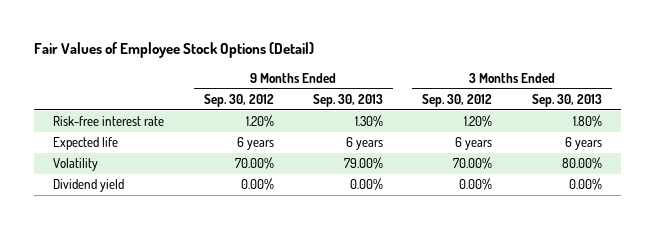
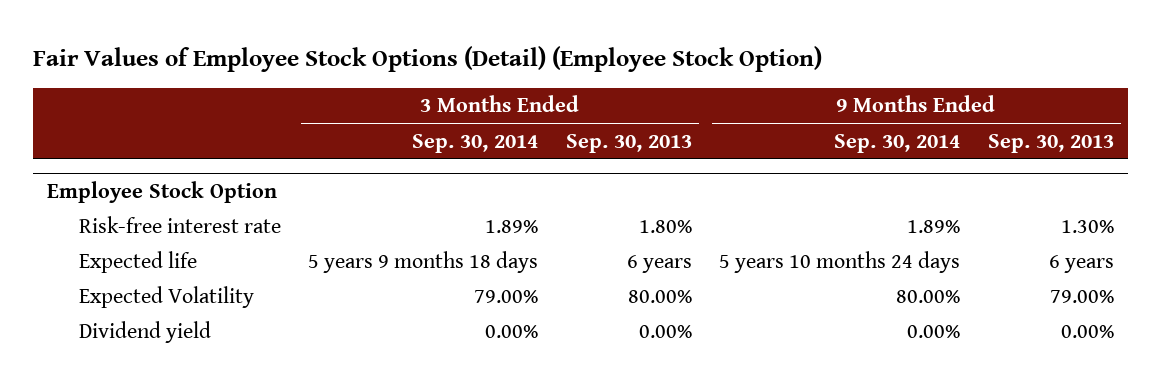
- Fair Values of Employee Stock Options (Detail)
+ Fair Values of Employee Stock Options (Detail) (Employee Stock Option)
- | 9 Months Ended Sep. 30, 2012 | 9 Months Ended Sep. 30, 2013 | 3 Months Ended Sep. 30, 2012 | 3 Months Ended Sep. 30, 2013
+ | 3 Months Ended Sep. 30, 2014 | 3 Months Ended Sep. 30, 2013 | 9 Months Ended Sep. 30, 2014 | 9 Months Ended Sep. 30, 2013
+ Employee Stock Option
- Volatility | 70.00% | 79.00% | 70.00% | 80.00%
+ Expected Volatility | 79.00% | 80.00% | 80.00% | 79.00%

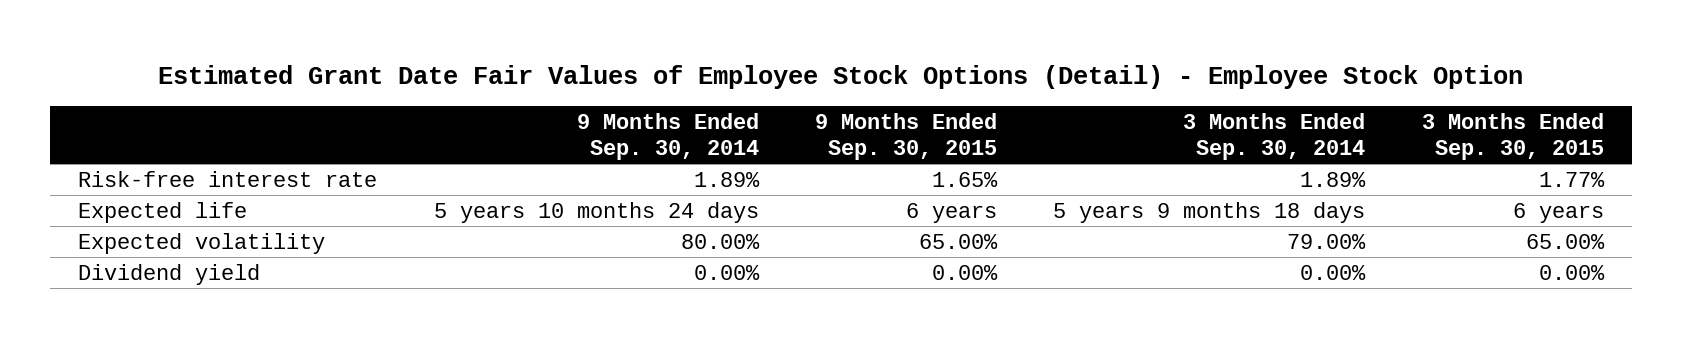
- Fair Values of Employee Stock Options (Detail) (Employee Stock Option)
+ Estimated Grant Date Fair Values of Employee Stock Options (Detail) - Employee Stock Option
- | 3 Months Ended Sep. 30, 2014 | 3 Months Ended Sep. 30, 2013 | 9 Months Ended Sep. 30, 2014 | 9 Months Ended Sep. 30, 2013
+ | 9 Months Ended Sep. 30, 2014 | 9 Months Ended Sep. 30, 2015 | 3 Months Ended Sep. 30, 2014 | 3 Months Ended Sep. 30, 2015
- Employee Stock Option
- Expected Volatility | 79.00% | 80.00% | 80.00% | 79.00%
+ Expected volatility | 80.00% | 65.00% | 79.00% | 65.00%

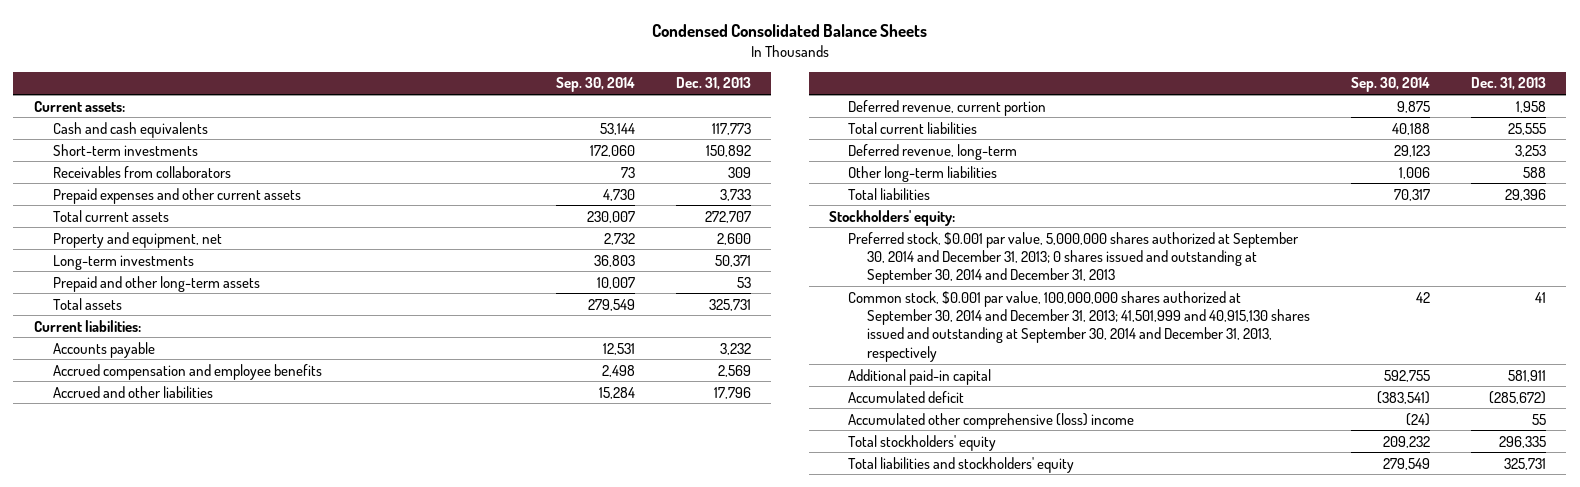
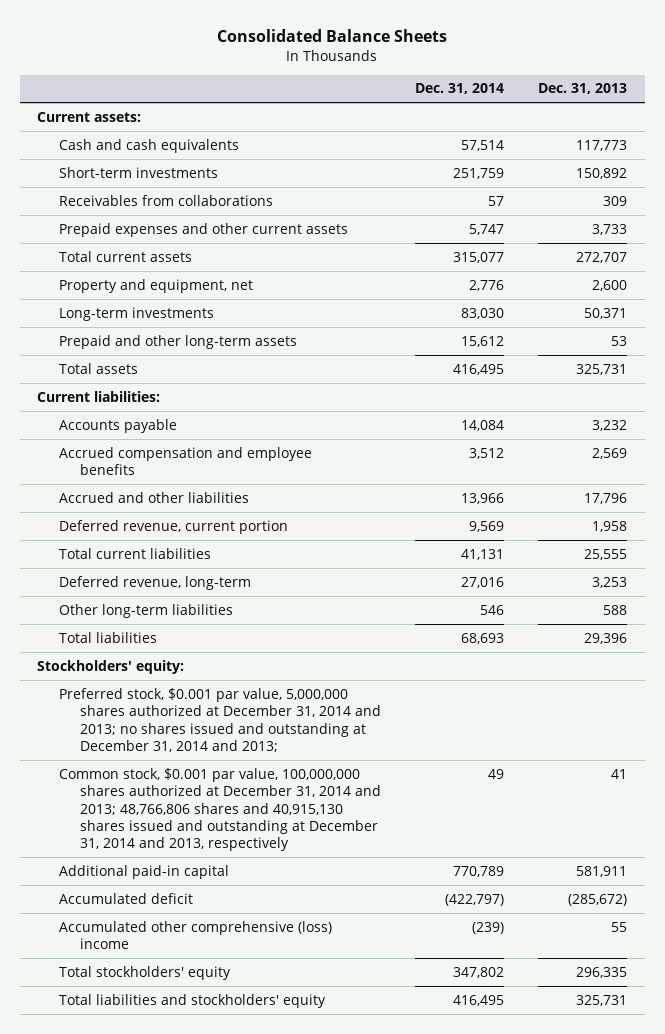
- Condensed Consolidated Balance Sheets
+ Consolidated Balance Sheets
- | Sep. 30, 2014 | Dec. 31, 2013
+ | Dec. 31, 2014 | Dec. 31, 2013
- Receivables from collaborators | 73 | 309
+ Receivables from collaborations | 57 | 309
- Preferred stock, $0.001 par value, 5,000,000 shares authorized at September 30, 2014 and December 31, 2013; 0 shares issued and outstanding at September 30, 2014 and December 31, 2013
- Common stock, $0.001 par value, 100,000,000 shares authorized at September 30, 2014 and December 31, 2013; 41,501,999 and 40,915,130 shares issued and outstanding at September 30, 2014 and December 31, 2013, respectively | 42 | 41
+ Preferred stock, $0.001 par value, 5,000,000 shares authorized at December 31, 2014 and 2013; no shares issued and outstanding at December 31, 2014 and 2013;
+ Common stock, $0.001 par value, 100,000,000 shares authorized at December 31, 2014 and 2013; 48,766,806 shares and 40,915,130 shares issued and outstanding at December 31, 2014 and 2013, respectively | 49 | 41

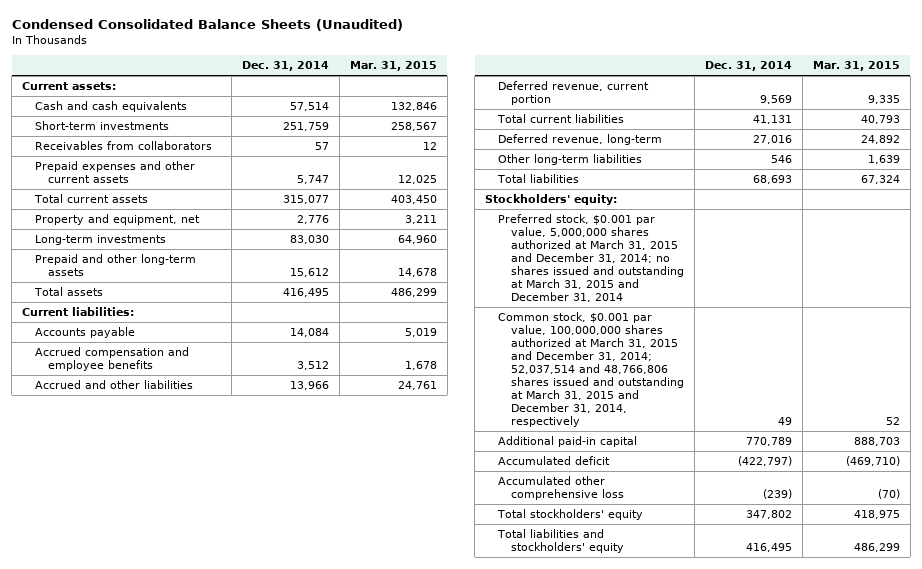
- Consolidated Balance Sheets
+ Condensed Consolidated Balance Sheets (Unaudited)
- | Dec. 31, 2014 | Dec. 31, 2013
+ | Dec. 31, 2014 | Mar. 31, 2015
- Receivables from collaborations | 57 | 309
+ Receivables from collaborators | 57 | 12
- Preferred stock, $0.001 par value, 5,000,000 shares authorized at December 31, 2014 and 2013; no shares issued and outstanding at December 31, 2014 and 2013;
- Common stock, $0.001 par value, 100,000,000 shares authorized at December 31, 2014 and 2013; 48,766,806 shares and 40,915,130 shares issued and outstanding at December 31, 2014 and 2013, respectively | 49 | 41
+ Preferred stock, $0.001 par value, 5,000,000 shares authorized at March 31, 2015 and December 31, 2014; no shares issued and outstanding at March 31, 2015 and December 31, 2014
+ Common stock, $0.001 par value, 100,000,000 shares authorized at March 31, 2015 and December 31, 2014; 52,037,514 and 48,766,806 shares issued and outstanding at March 31, 2015 and December 31, 2014, respectively | 49 | 52
- Accumulated other comprehensive (loss) income | (239) | 55
+ Accumulated other comprehensive loss | (239) | (70)

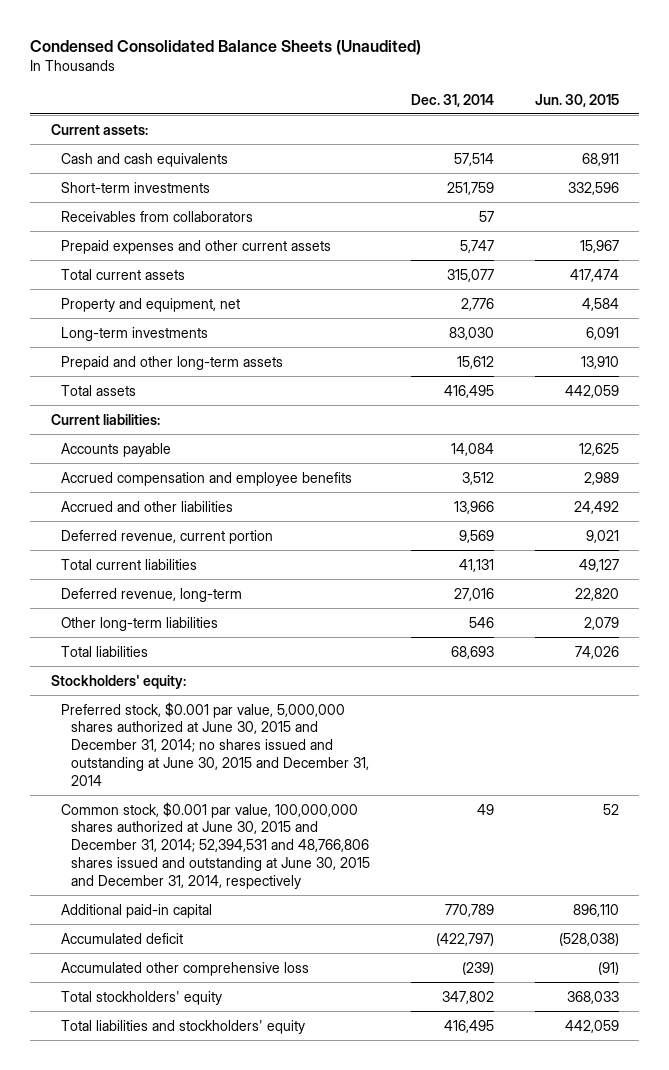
- | Dec. 31, 2014 | Mar. 31, 2015
+ | Dec. 31, 2014 | Jun. 30, 2015
- Preferred stock, $0.001 par value, 5,000,000 shares authorized at March 31, 2015 and December 31, 2014; no shares issued and outstanding at March 31, 2015 and December 31, 2014
- Common stock, $0.001 par value, 100,000,000 shares authorized at March 31, 2015 and December 31, 2014; 52,037,514 and 48,766,806 shares issued and outstanding at March 31, 2015 and December 31, 2014, respectively | 49 | 52
+ Preferred stock, $0.001 par value, 5,000,000 shares authorized at June 30, 2015 and December 31, 2014; no shares issued and outstanding at June 30, 2015 and December 31, 2014
+ Common stock, $0.001 par value, 100,000,000 shares authorized at June 30, 2015 and December 31, 2014; 52,394,531 and 48,766,806 shares issued and outstanding at June 30, 2015 and December 31, 2014, respectively | 49 | 52

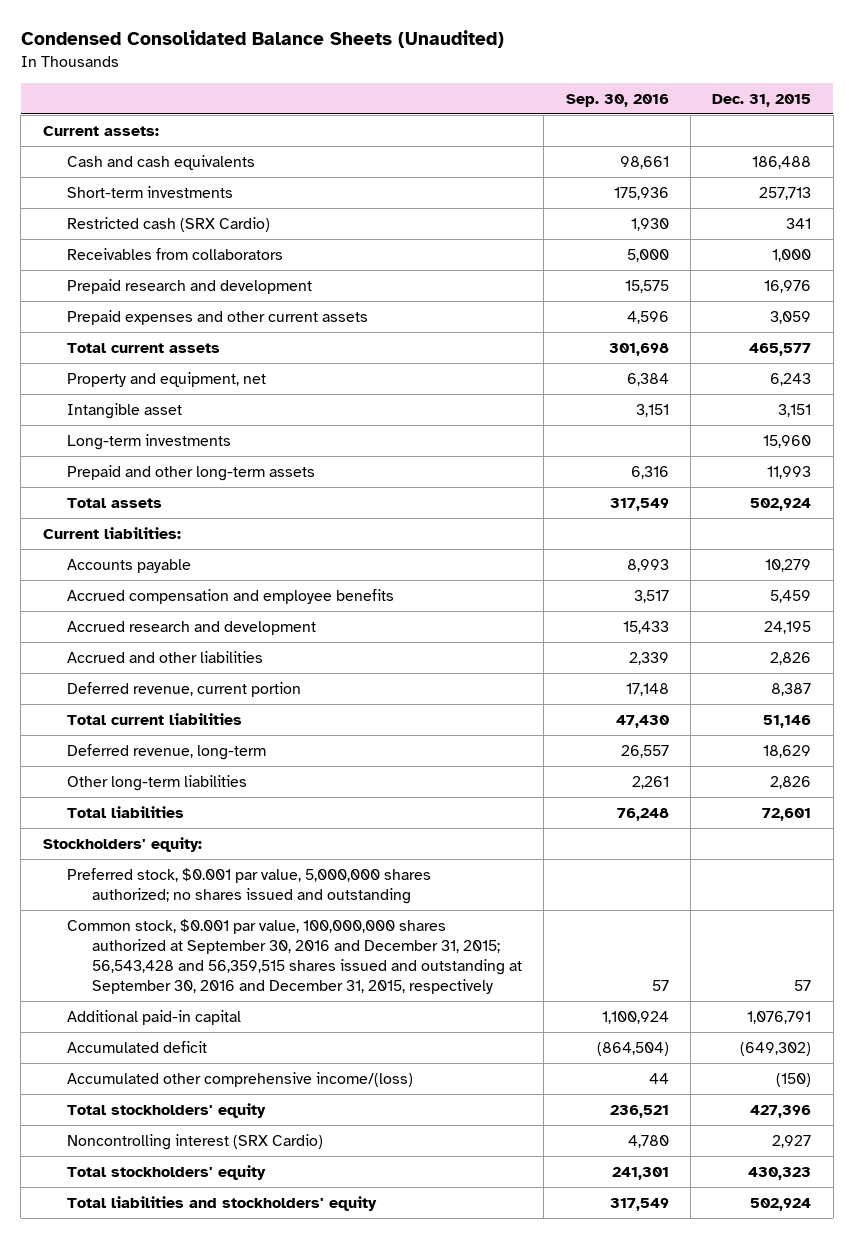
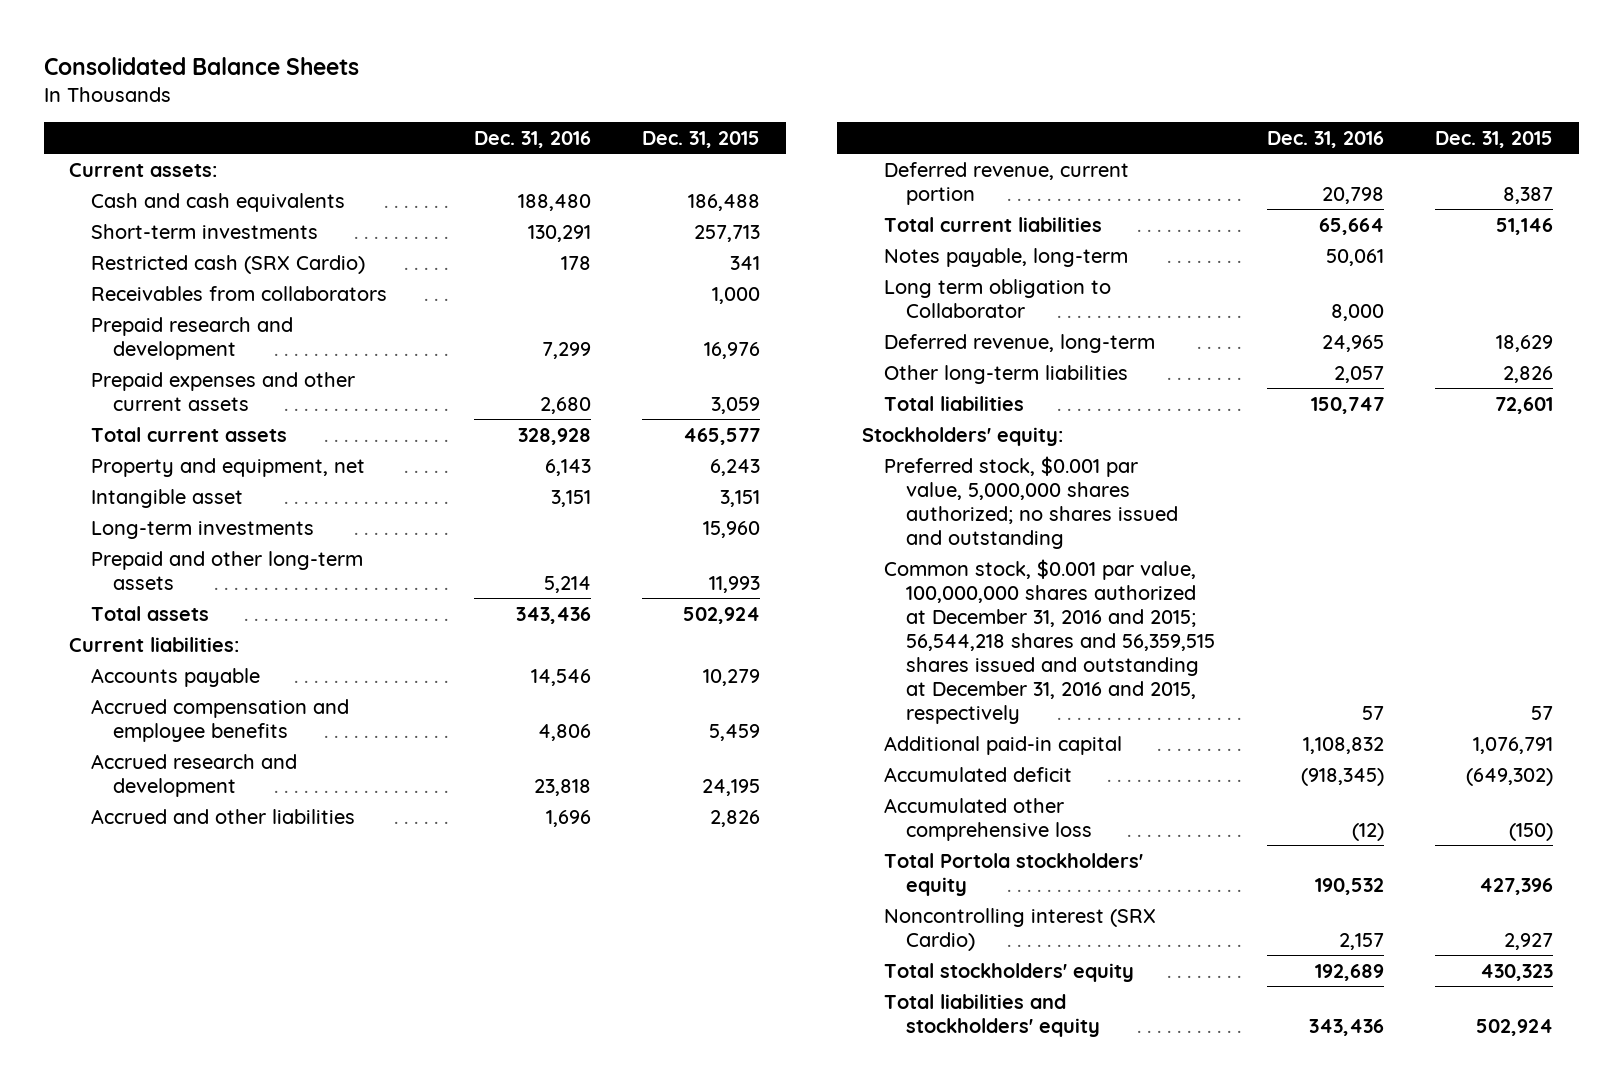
- Condensed Consolidated Balance Sheets (Unaudited)
+ Consolidated Balance Sheets
- | Sep. 30, 2016 | Dec. 31, 2015
+ | Dec. 31, 2016 | Dec. 31, 2015
+ Notes payable, long-term | 50,061 |
+ Long term obligation to Collaborator | 8,000 |
- Common stock, $0.001 par value, 100,000,000 shares authorized at September 30, 2016 and December 31, 2015; 56,543,428 and 56,359,515 shares issued and outstanding at September 30, 2016 and December 31, 2015, respectively | 57 | 57
+ Common stock, $0.001 par value, 100,000,000 shares authorized at December 31, 2016 and 2015; 56,544,218 shares and 56,359,515 shares issued and outstanding at December 31, 2016 and 2015, respectively | 57 | 57
- Accumulated other comprehensive income/(loss) | 44 | (150)
- Total stockholders' equity | 236,521 | 427,396
+ Accumulated other comprehensive loss | (12) | (150)
+ Total Portola stockholders' equity | 190,532 | 427,396

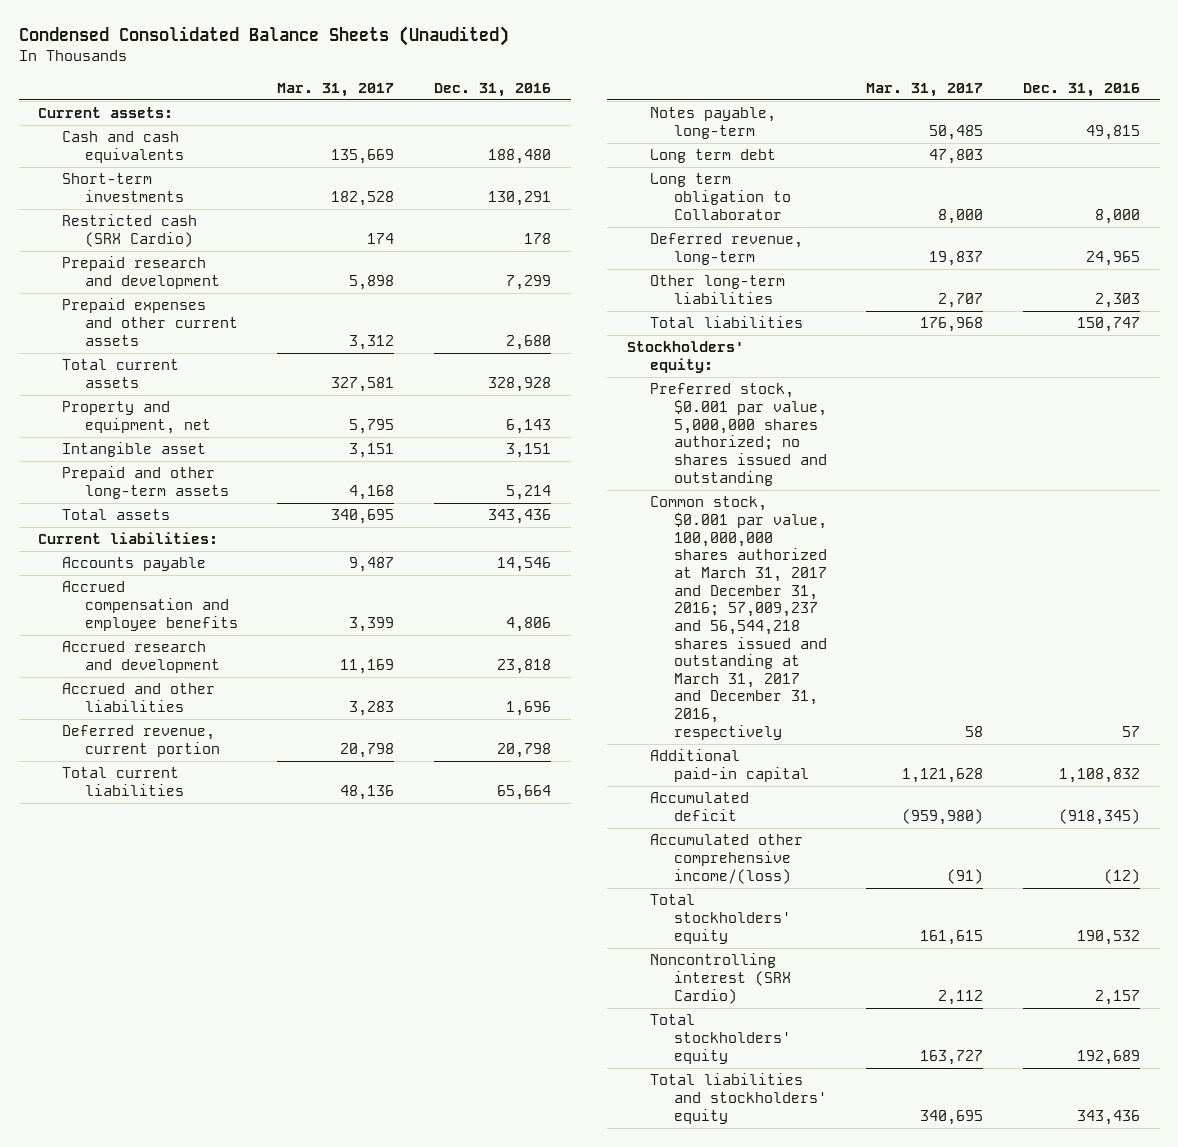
- Consolidated Balance Sheets
+ Condensed Consolidated Balance Sheets (Unaudited)
- | Dec. 31, 2016 | Dec. 31, 2015
+ | Mar. 31, 2017 | Dec. 31, 2016
- Receivables from collaborators | | 1,000
- Long-term investments | | 15,960
- Notes payable, long-term | 50,061 |
+ Notes payable, long-term | 50,485 | 49,815
+ Long term debt | 47,803 |
- Other long-term liabilities | 2,057 | 2,826
+ Other long-term liabilities | 2,707 | 2,303
- Common stock, $0.001 par value, 100,000,000 shares authorized at December 31, 2016 and 2015; 56,544,218 shares and 56,359,515 shares issued and outstanding at December 31, 2016 and 2015, respectively | 57 | 57
+ Common stock, $0.001 par value, 100,000,000 shares authorized at March 31, 2017 and December 31, 2016; 57,009,237 and 56,544,218 shares issued and outstanding at March 31, 2017 and December 31, 2016, respectively | 58 | 57
- Accumulated other comprehensive loss | (12) | (150)
- Total Portola stockholders' equity | 190,532 | 427,396
+ Accumulated other comprehensive income/(loss) | (91) | (12)
+ Total stockholders' equity | 161,615 | 190,532

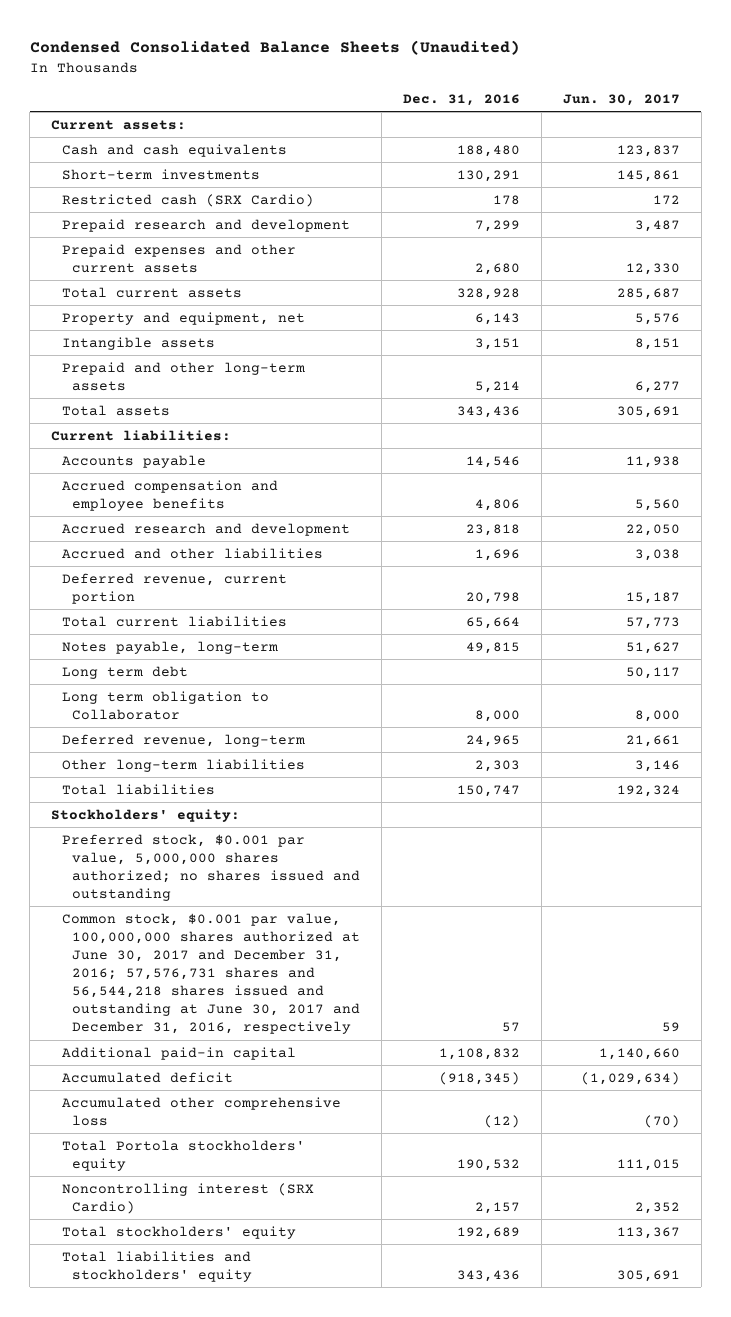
- | Mar. 31, 2017 | Dec. 31, 2016
+ | Dec. 31, 2016 | Jun. 30, 2017
- Intangible asset | 3,151 | 3,151
+ Intangible assets | 3,151 | 8,151
- Common stock, $0.001 par value, 100,000,000 shares authorized at March 31, 2017 and December 31, 2016; 57,009,237 and 56,544,218 shares issued and outstanding at March 31, 2017 and December 31, 2016, respectively | 58 | 57
+ Common stock, $0.001 par value, 100,000,000 shares authorized at June 30, 2017 and December 31, 2016; 57,576,731 shares and 56,544,218 shares issued and outstanding at June 30, 2017 and December 31, 2016, respectively | 57 | 59
- Accumulated other comprehensive income/(loss) | (91) | (12)
- Total stockholders' equity | 161,615 | 190,532
+ Accumulated other comprehensive loss | (12) | (70)
+ Total Portola stockholders' equity | 190,532 | 111,015

